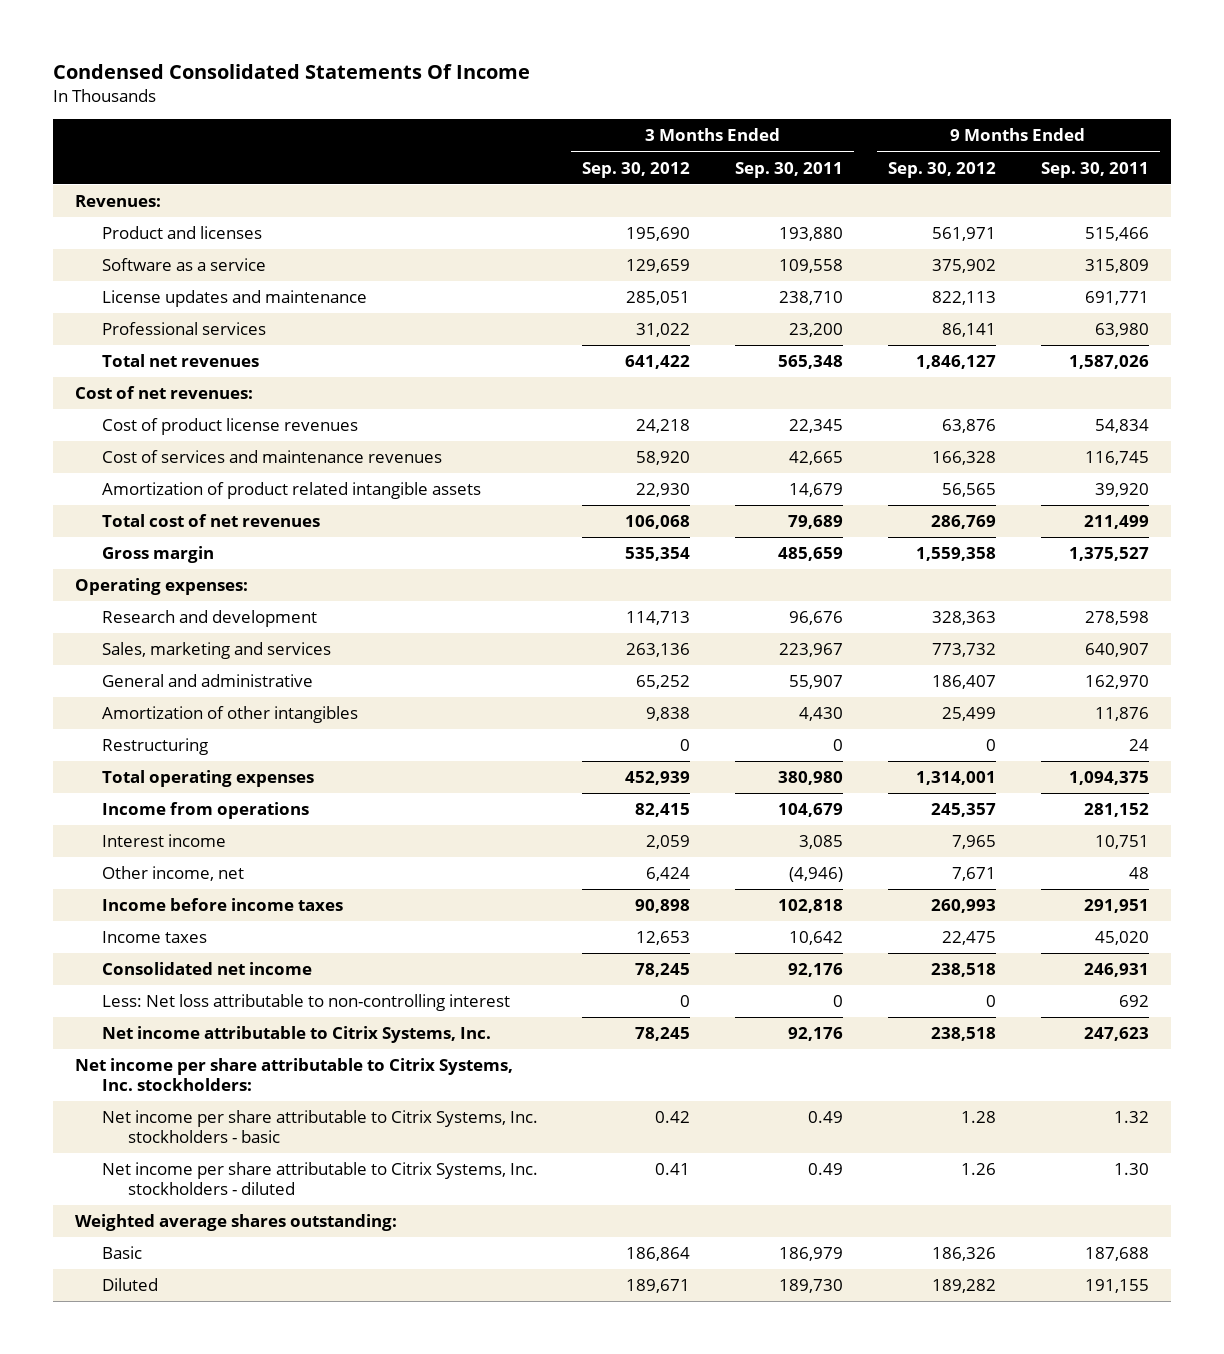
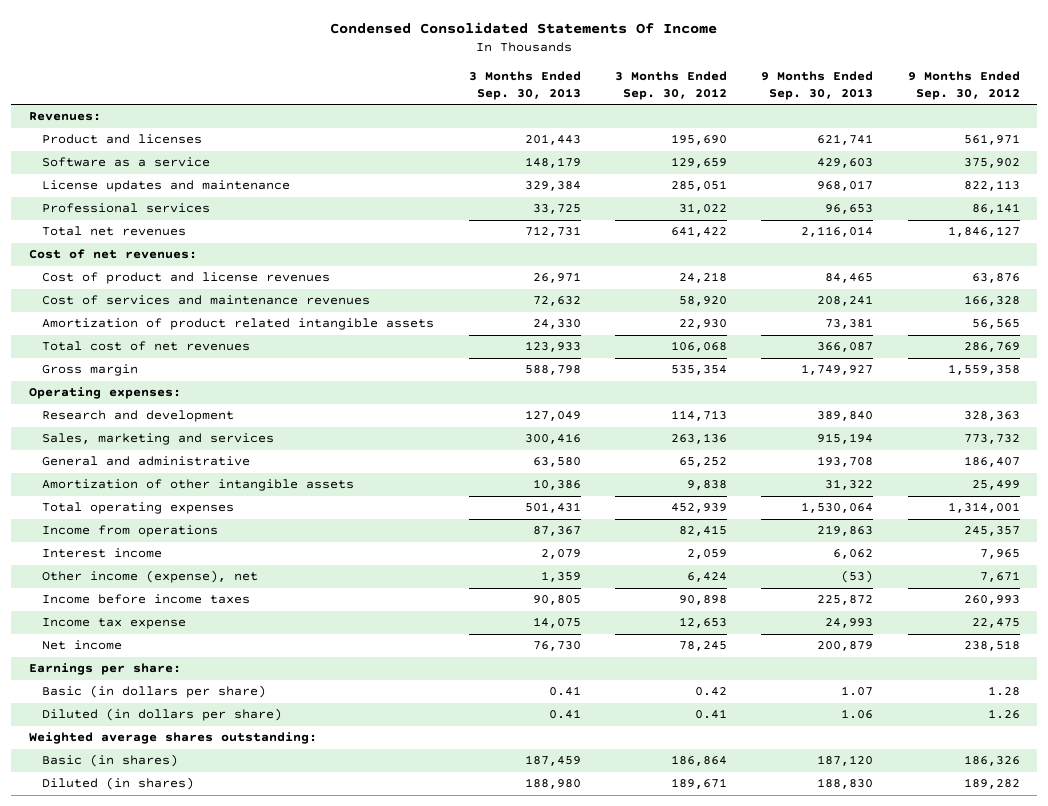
- | 3 Months Ended Sep. 30, 2012 | 3 Months Ended Sep. 30, 2011 | 9 Months Ended Sep. 30, 2012 | 9 Months Ended Sep. 30, 2011
+ | 3 Months Ended Sep. 30, 2013 | 3 Months Ended Sep. 30, 2012 | 9 Months Ended Sep. 30, 2013 | 9 Months Ended Sep. 30, 2012
- Cost of product license revenues | 24,218 | 22,345 | 63,876 | 54,834
+ Cost of product and license revenues | 26,971 | 24,218 | 84,465 | 63,876
- Amortization of other intangibles | 9,838 | 4,430 | 25,499 | 11,876
- Restructuring | 0 | 0 | 0 | 24
+ Amortization of other intangible assets | 10,386 | 9,838 | 31,322 | 25,499
- Other income, net | 6,424 | (4,946) | 7,671 | 48
+ Other income (expense), net | 1,359 | 6,424 | (53) | 7,671
- Income taxes | 12,653 | 10,642 | 22,475 | 45,020
- Consolidated net income | 78,245 | 92,176 | 238,518 | 246,931
- Less: Net loss attributable to non-controlling interest | 0 | 0 | 0 | 692
- Net income attributable to Citrix Systems, Inc. | 78,245 | 92,176 | 238,518 | 247,623
- Net income per share attributable to Citrix Systems, Inc. stockholders:
- Net income per share attributable to Citrix Systems, Inc. stockholders - basic | 0.42 | 0.49 | 1.28 | 1.32
- Net income per share attributable to Citrix Systems, Inc. stockholders - diluted | 0.41 | 0.49 | 1.26 | 1.30
+ Income tax expense | 14,075 | 12,653 | 24,993 | 22,475
+ Net income | 76,730 | 78,245 | 200,879 | 238,518
+ Earnings per share:
+ Basic (in dollars per share) | 0.41 | 0.42 | 1.07 | 1.28
+ Diluted (in dollars per share) | 0.41 | 0.41 | 1.06 | 1.26
- Basic | 186,864 | 186,979 | 186,326 | 187,688
- Diluted | 189,671 | 189,730 | 189,282 | 191,155
+ Basic (in shares) | 187,459 | 186,864 | 187,120 | 186,326
+ Diluted (in shares) | 188,980 | 189,671 | 188,830 | 189,282

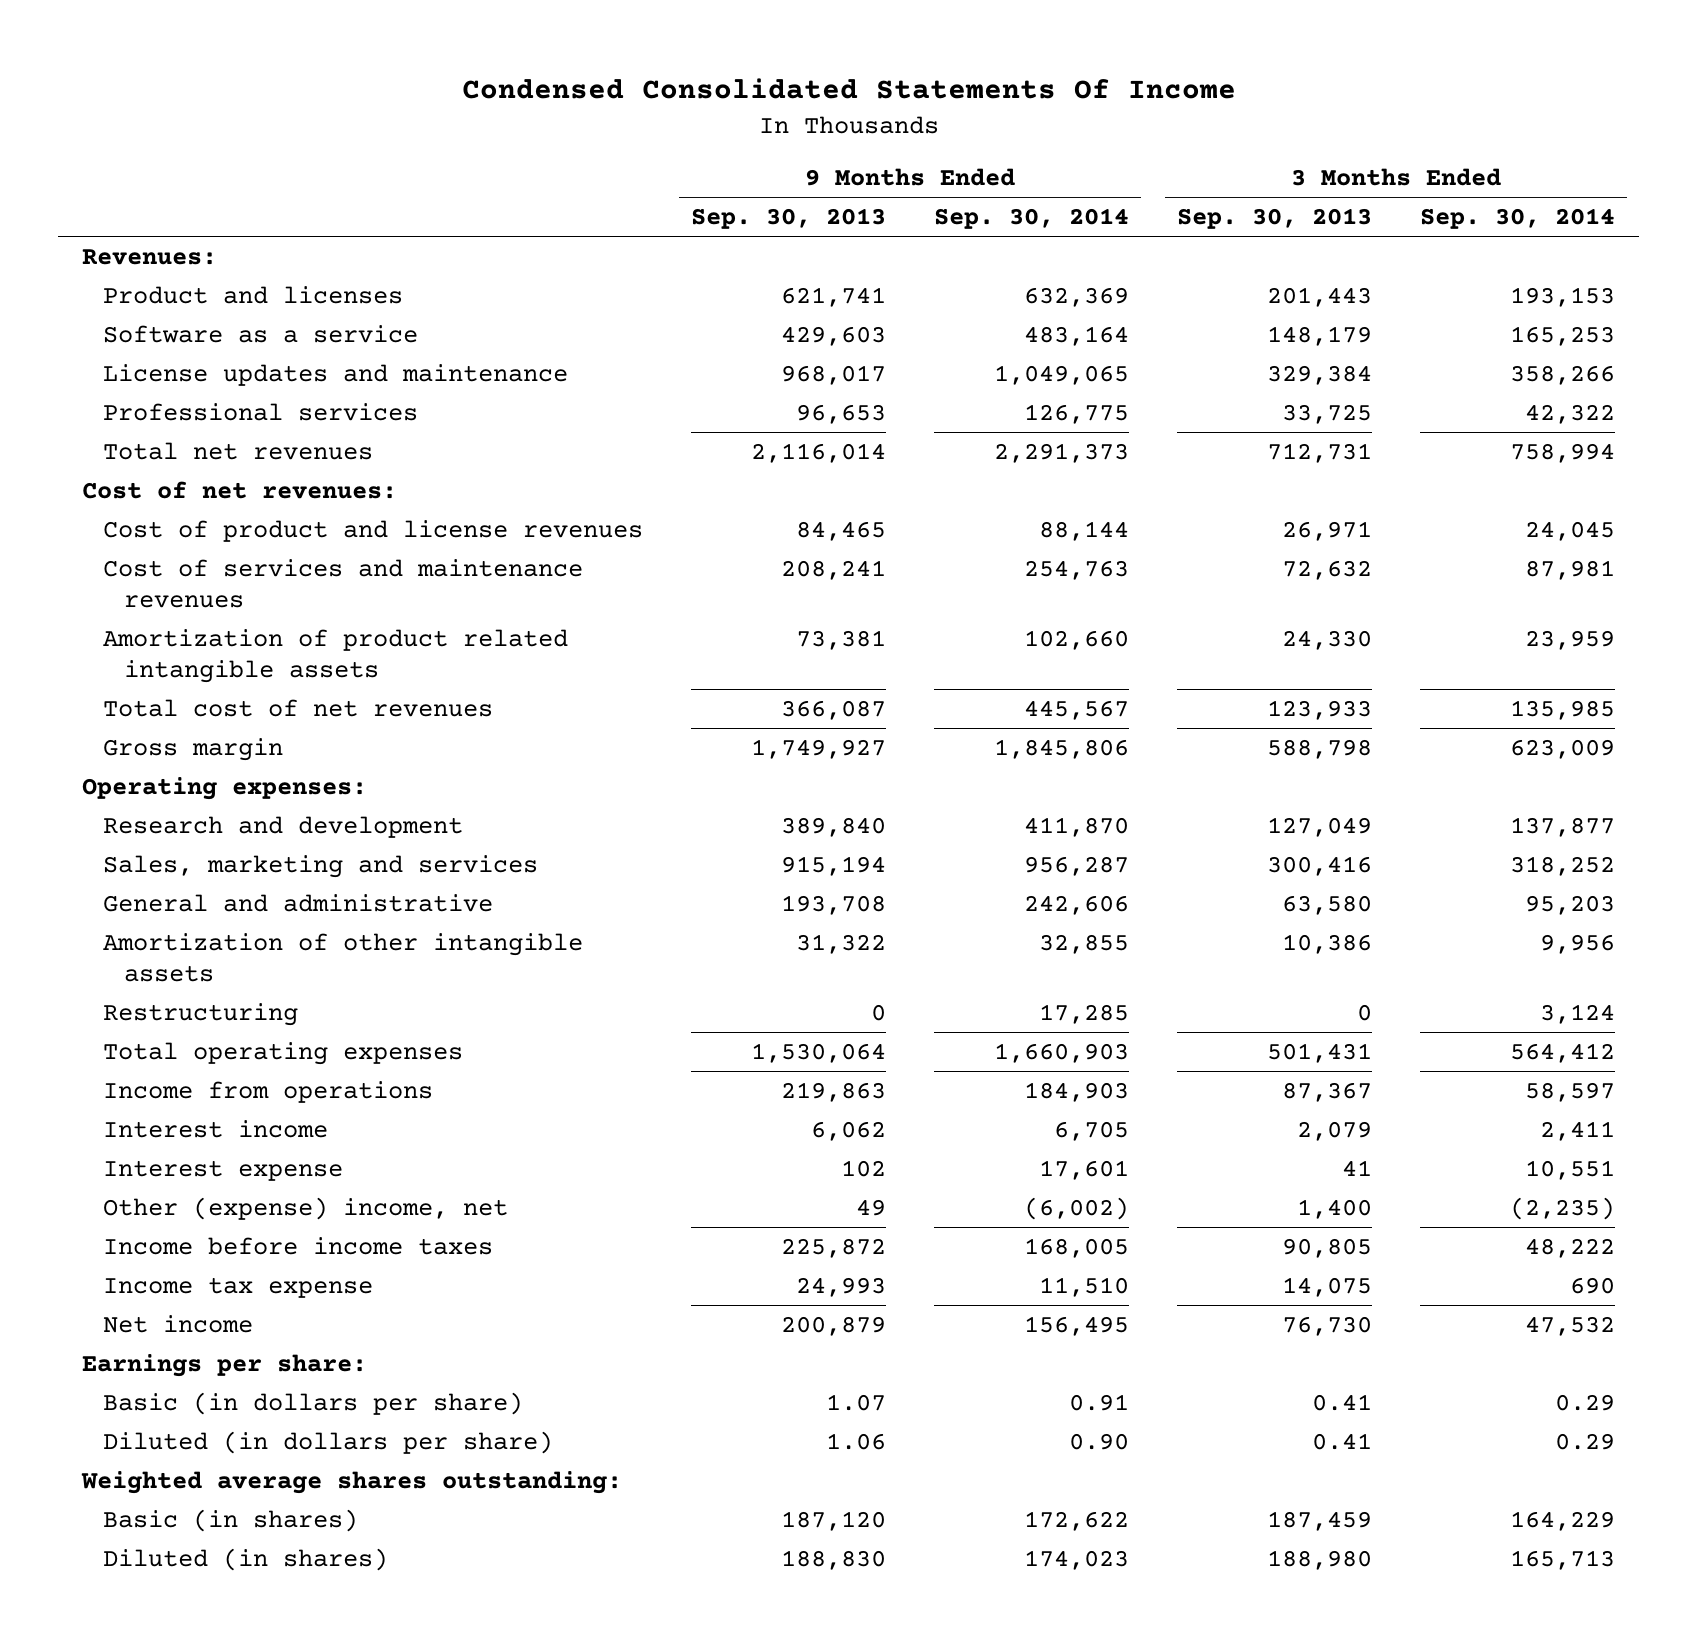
- | 3 Months Ended Sep. 30, 2013 | 3 Months Ended Sep. 30, 2012 | 9 Months Ended Sep. 30, 2013 | 9 Months Ended Sep. 30, 2012
+ | 9 Months Ended Sep. 30, 2013 | 9 Months Ended Sep. 30, 2014 | 3 Months Ended Sep. 30, 2013 | 3 Months Ended Sep. 30, 2014
+ Restructuring | 0 | 17,285 | 0 | 3,124
- Other income (expense), net | 1,359 | 6,424 | (53) | 7,671
+ Interest expense | 102 | 17,601 | 41 | 10,551
+ Other (expense) income, net | 49 | (6,002) | 1,400 | (2,235)

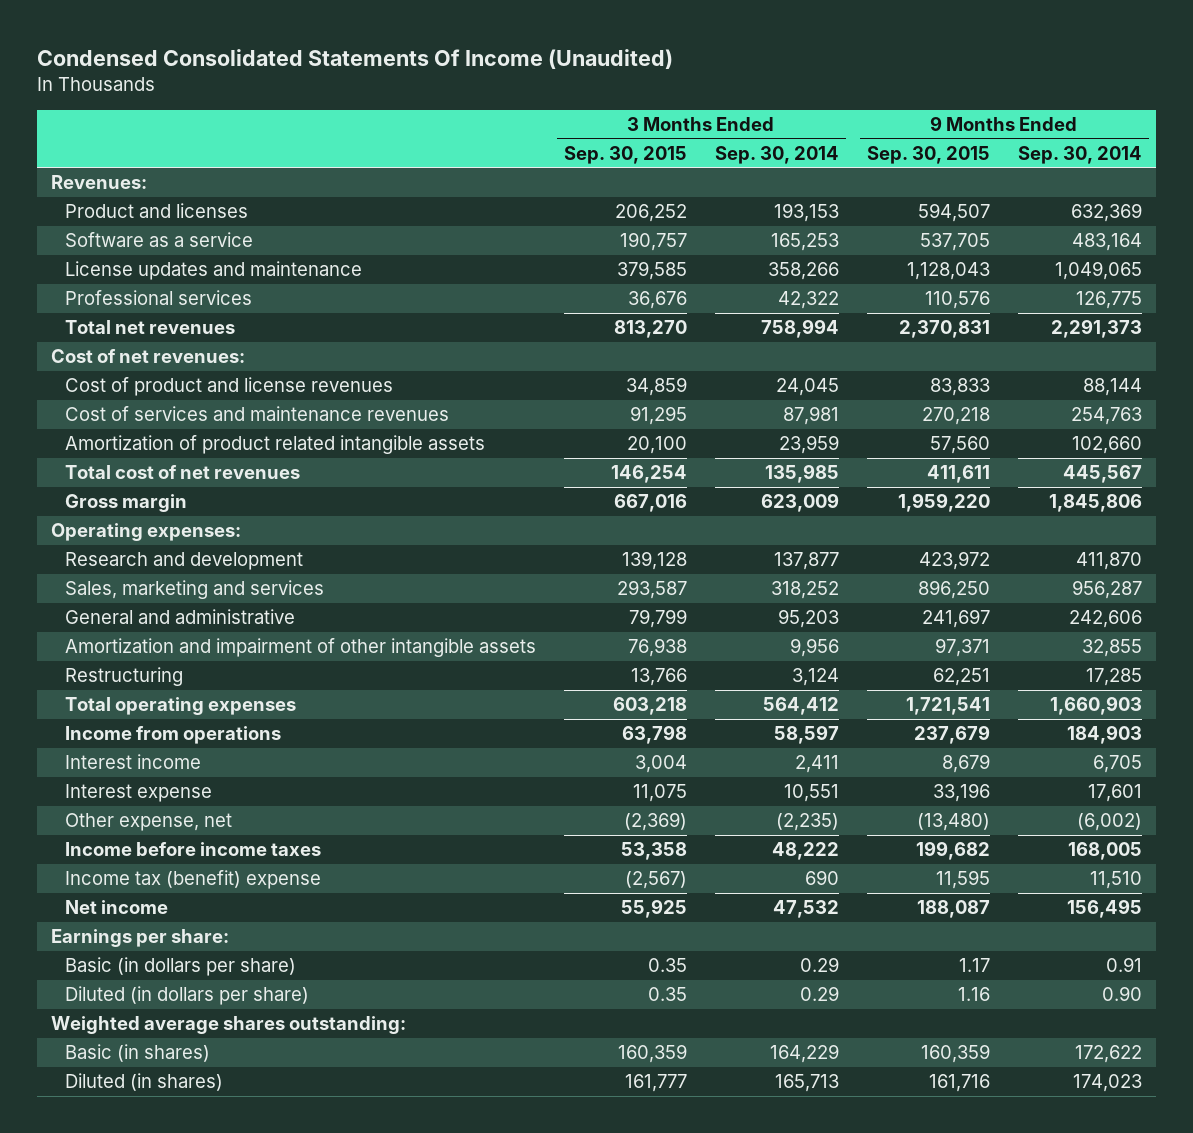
- Condensed Consolidated Statements Of Income
+ Condensed Consolidated Statements Of Income (Unaudited)
- | 9 Months Ended Sep. 30, 2013 | 9 Months Ended Sep. 30, 2014 | 3 Months Ended Sep. 30, 2013 | 3 Months Ended Sep. 30, 2014
+ | 3 Months Ended Sep. 30, 2015 | 3 Months Ended Sep. 30, 2014 | 9 Months Ended Sep. 30, 2015 | 9 Months Ended Sep. 30, 2014
- Amortization of other intangible assets | 31,322 | 32,855 | 10,386 | 9,956
+ Amortization and impairment of other intangible assets | 76,938 | 9,956 | 97,371 | 32,855
- Other (expense) income, net | 49 | (6,002) | 1,400 | (2,235)
+ Other expense, net | (2,369) | (2,235) | (13,480) | (6,002)
- Income tax expense | 24,993 | 11,510 | 14,075 | 690
+ Income tax (benefit) expense | (2,567) | 690 | 11,595 | 11,510

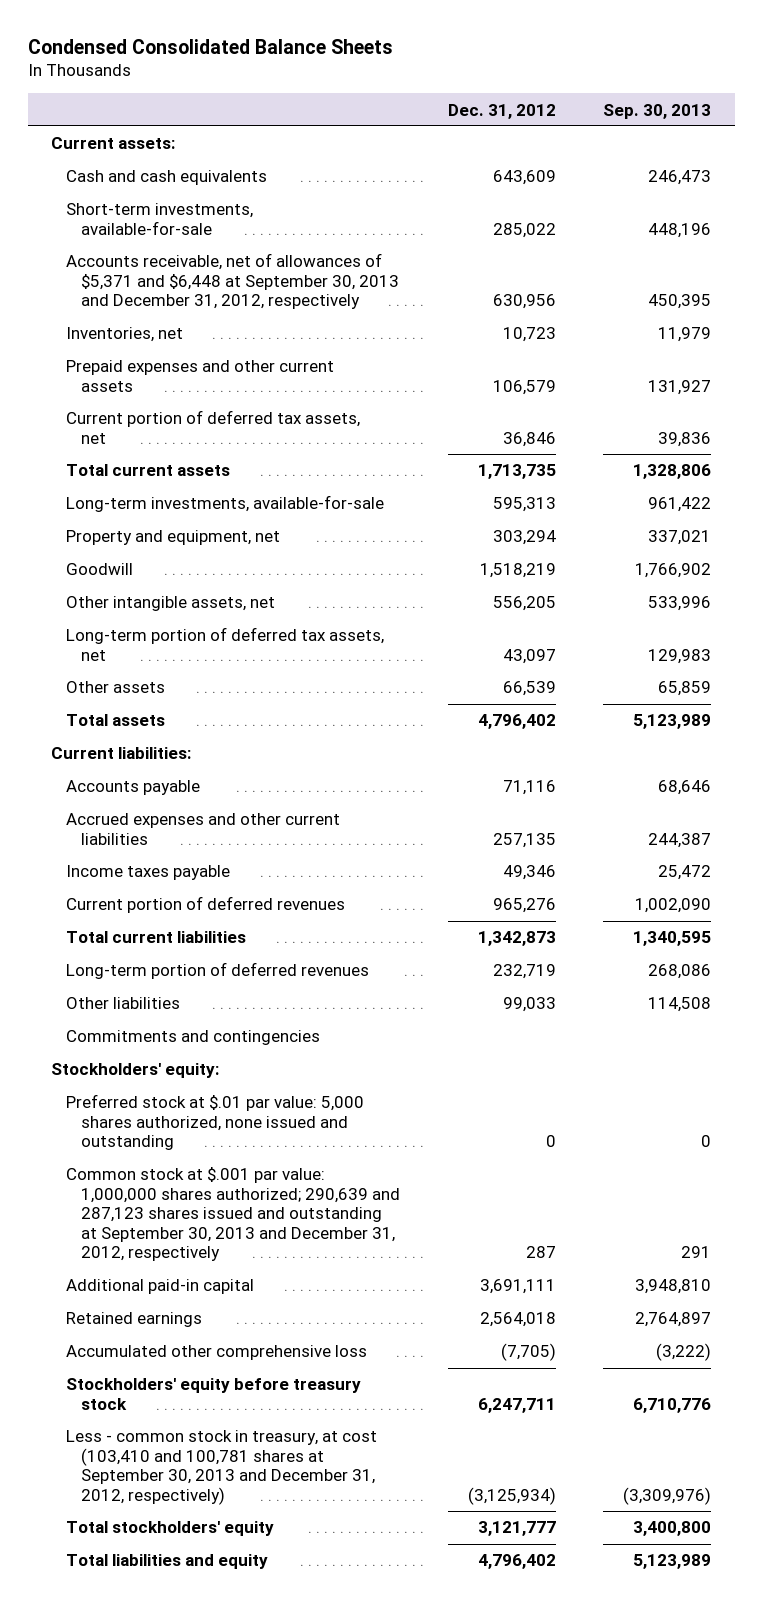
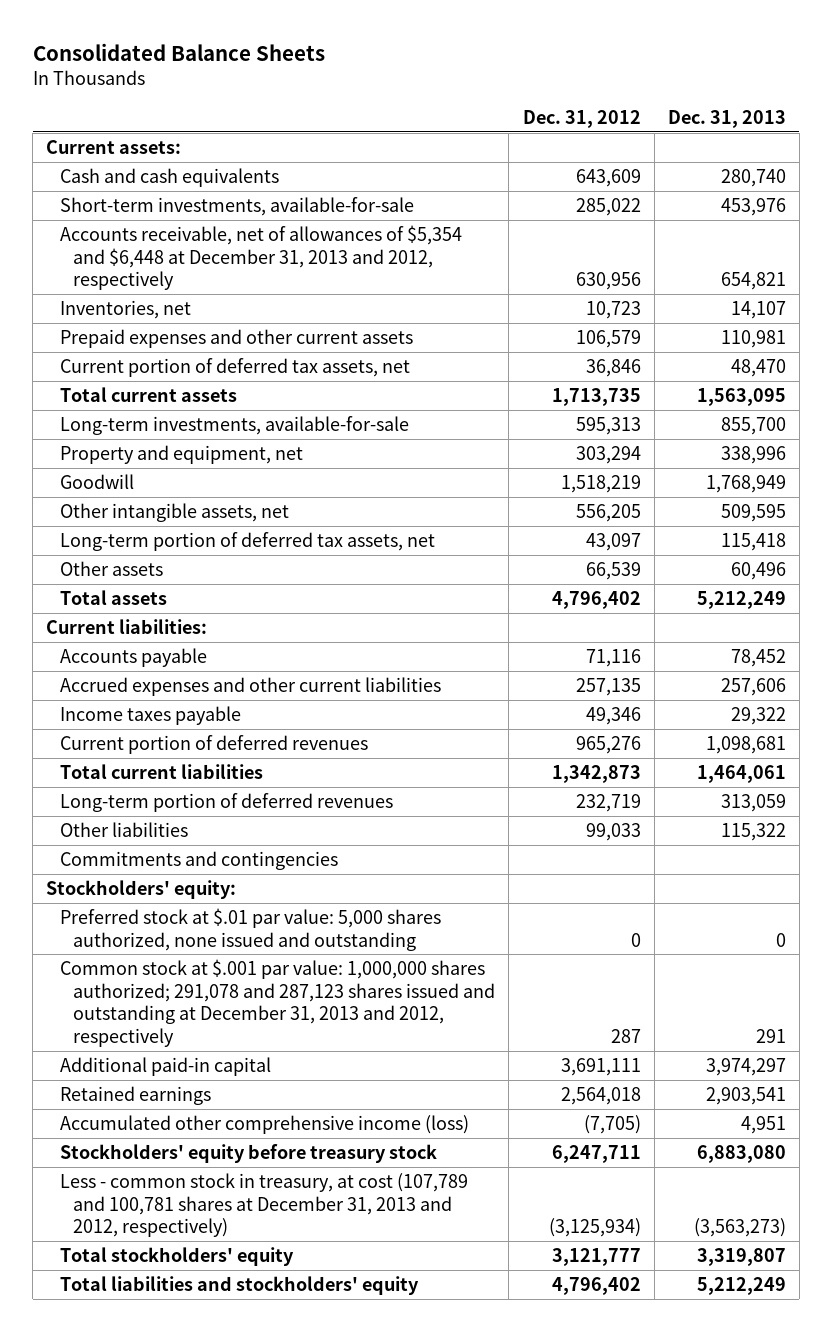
- Condensed Consolidated Balance Sheets
+ Consolidated Balance Sheets
- | Dec. 31, 2012 | Sep. 30, 2013
+ | Dec. 31, 2012 | Dec. 31, 2013
- Accounts receivable, net of allowances of $5,371 and $6,448 at September 30, 2013 and December 31, 2012, respectively | 630,956 | 450,395
+ Accounts receivable, net of allowances of $5,354 and $6,448 at December 31, 2013 and 2012, respectively | 630,956 | 654,821
- Common stock at $.001 par value: 1,000,000 shares authorized; 290,639 and 287,123 shares issued and outstanding at September 30, 2013 and December 31, 2012, respectively | 287 | 291
+ Common stock at $.001 par value: 1,000,000 shares authorized; 291,078 and 287,123 shares issued and outstanding at December 31, 2013 and 2012, respectively | 287 | 291
- Accumulated other comprehensive loss | (7,705) | (3,222)
+ Accumulated other comprehensive income (loss) | (7,705) | 4,951
- Less - common stock in treasury, at cost (103,410 and 100,781 shares at September 30, 2013 and December 31, 2012, respectively) | (3,125,934) | (3,309,976)
+ Less - common stock in treasury, at cost (107,789 and 100,781 shares at December 31, 2013 and 2012, respectively) | (3,125,934) | (3,563,273)
- Total liabilities and equity | 4,796,402 | 5,123,989
+ Total liabilities and stockholders' equity | 4,796,402 | 5,212,249

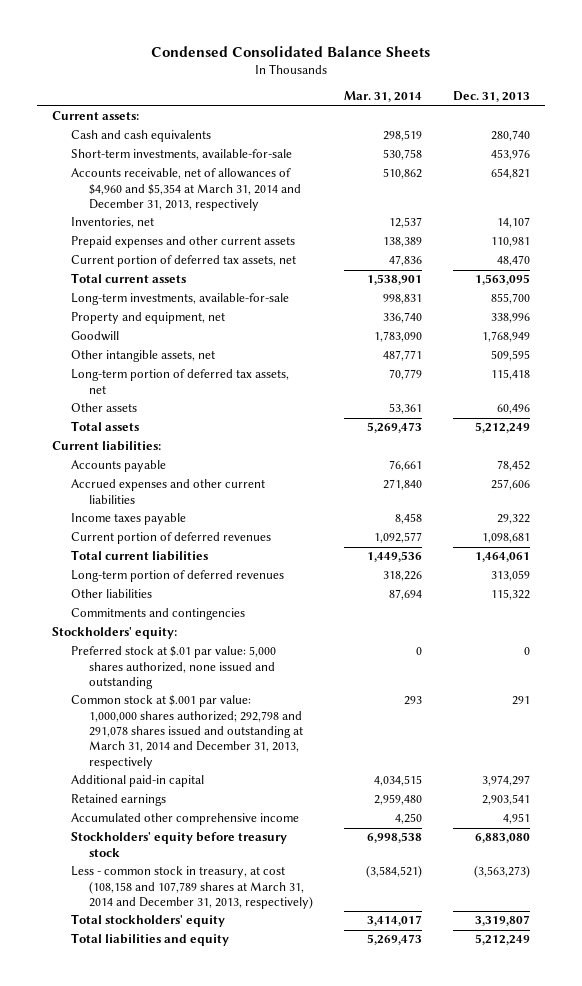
- Consolidated Balance Sheets
+ Condensed Consolidated Balance Sheets
- | Dec. 31, 2012 | Dec. 31, 2013
+ | Mar. 31, 2014 | Dec. 31, 2013
- Accounts receivable, net of allowances of $5,354 and $6,448 at December 31, 2013 and 2012, respectively | 630,956 | 654,821
+ Accounts receivable, net of allowances of $4,960 and $5,354 at March 31, 2014 and December 31, 2013, respectively | 510,862 | 654,821
- Common stock at $.001 par value: 1,000,000 shares authorized; 291,078 and 287,123 shares issued and outstanding at December 31, 2013 and 2012, respectively | 287 | 291
+ Common stock at $.001 par value: 1,000,000 shares authorized; 292,798 and 291,078 shares issued and outstanding at March 31, 2014 and December 31, 2013, respectively | 293 | 291
- Accumulated other comprehensive income (loss) | (7,705) | 4,951
+ Accumulated other comprehensive income | 4,250 | 4,951
- Less - common stock in treasury, at cost (107,789 and 100,781 shares at December 31, 2013 and 2012, respectively) | (3,125,934) | (3,563,273)
+ Less - common stock in treasury, at cost (108,158 and 107,789 shares at March 31, 2014 and December 31, 2013, respectively) | (3,584,521) | (3,563,273)
- Total liabilities and stockholders' equity | 4,796,402 | 5,212,249
+ Total liabilities and equity | 5,269,473 | 5,212,249

